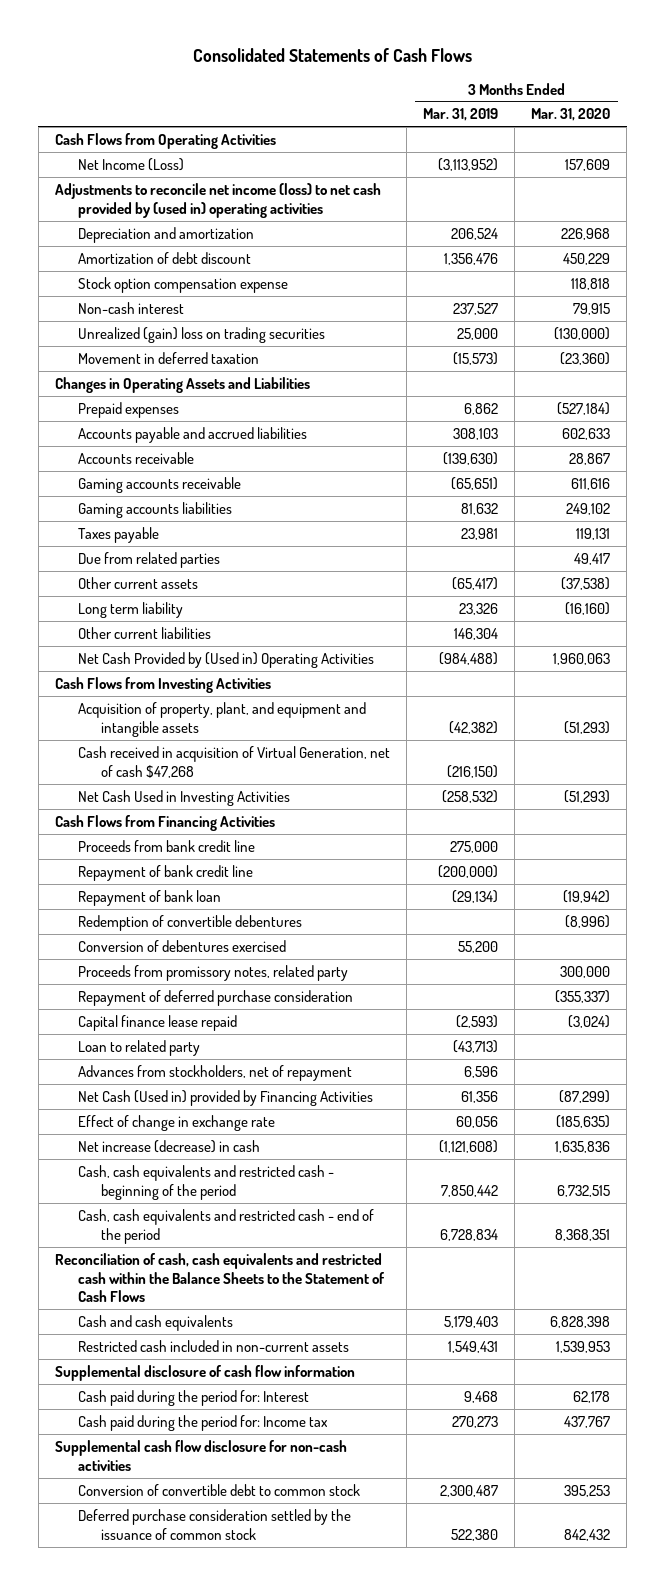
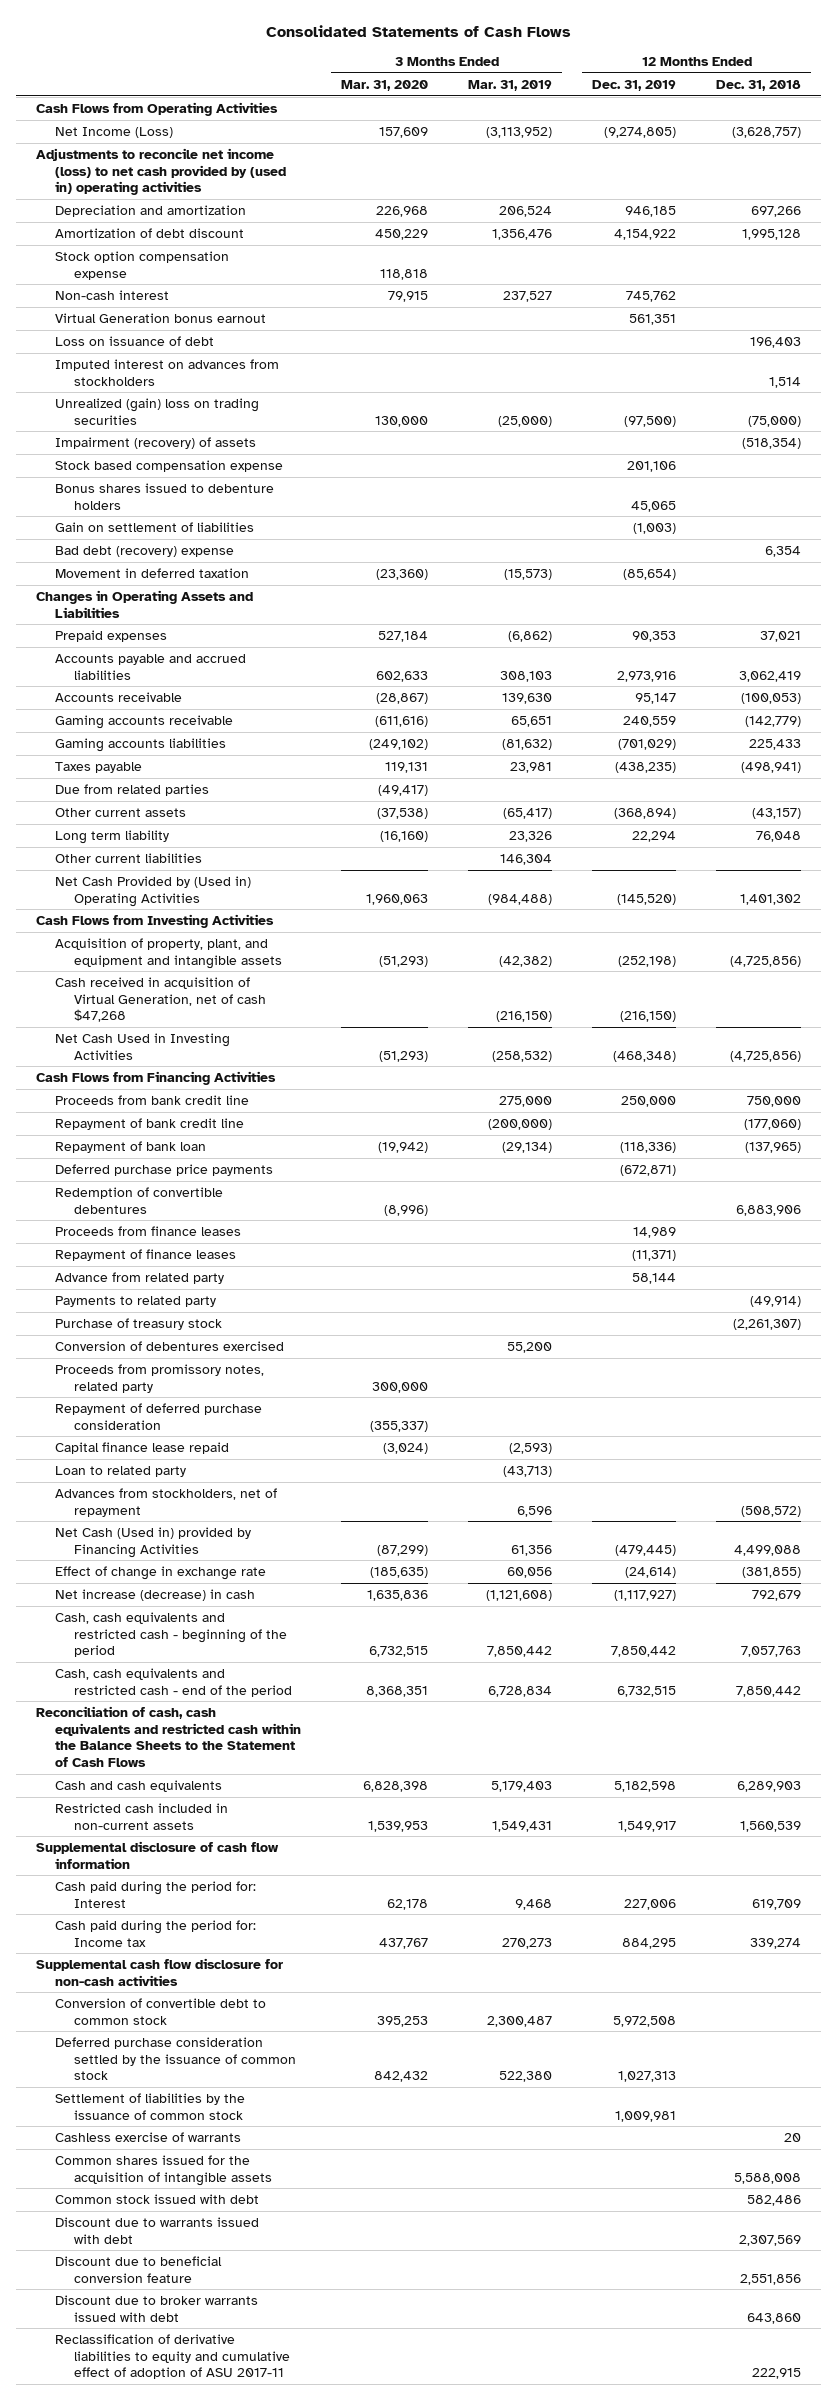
- | 3 Months Ended Mar. 31, 2019 | 3 Months Ended Mar. 31, 2020
+ | 3 Months Ended Mar. 31, 2020 | 3 Months Ended Mar. 31, 2019 | 12 Months Ended Dec. 31, 2019 | 12 Months Ended Dec. 31, 2018
- Unrealized (gain) loss on trading securities | 25,000 | (130,000)
+ Virtual Generation bonus earnout | | | 561,351 |
+ Loss on issuance of debt | | | | 196,403
+ Imputed interest on advances from stockholders | | | | 1,514
+ Unrealized (gain) loss on trading securities | 130,000 | (25,000) | (97,500) | (75,000)
+ Impairment (recovery) of assets | | | | (518,354)
+ Stock based compensation expense | | | 201,106 |
+ Bonus shares issued to debenture holders | | | 45,065 |
+ Gain on settlement of liabilities | | | (1,003) |
+ Bad debt (recovery) expense | | | | 6,354
- Prepaid expenses | 6,862 | (527,184)
+ Prepaid expenses | 527,184 | (6,862) | 90,353 | 37,021
- Accounts receivable | (139,630) | 28,867
- Gaming accounts receivable | (65,651) | 611,616
- Gaming accounts liabilities | 81,632 | 249,102
+ Accounts receivable | (28,867) | 139,630 | 95,147 | (100,053)
+ Gaming accounts receivable | (611,616) | 65,651 | 240,559 | (142,779)
+ Gaming accounts liabilities | (249,102) | (81,632) | (701,029) | 225,433
- Due from related parties | | 49,417
+ Due from related parties | (49,417) | | |
+ Deferred purchase price payments | | | (672,871) |
+ Proceeds from finance leases | | | 14,989 |
+ Repayment of finance leases | | | (11,371) |
+ Advance from related party | | | 58,144 |
+ Payments to related party | | | | (49,914)
+ Purchase of treasury stock | | | | (2,261,307)
+ Settlement of liabilities by the issuance of common stock | | | 1,009,981 |
+ Cashless exercise of warrants | | | | 20
+ Common shares issued for the acquisition of intangible assets | | | | 5,588,008
+ Common stock issued with debt | | | | 582,486
+ Discount due to warrants issued with debt | | | | 2,307,569
+ Discount due to beneficial conversion feature | | | | 2,551,856
+ Discount due to broker warrants issued with debt | | | | 643,860
+ Reclassification of derivative liabilities to equity and cumulative effect of adoption of ASU 2017-11 | | | | 222,915

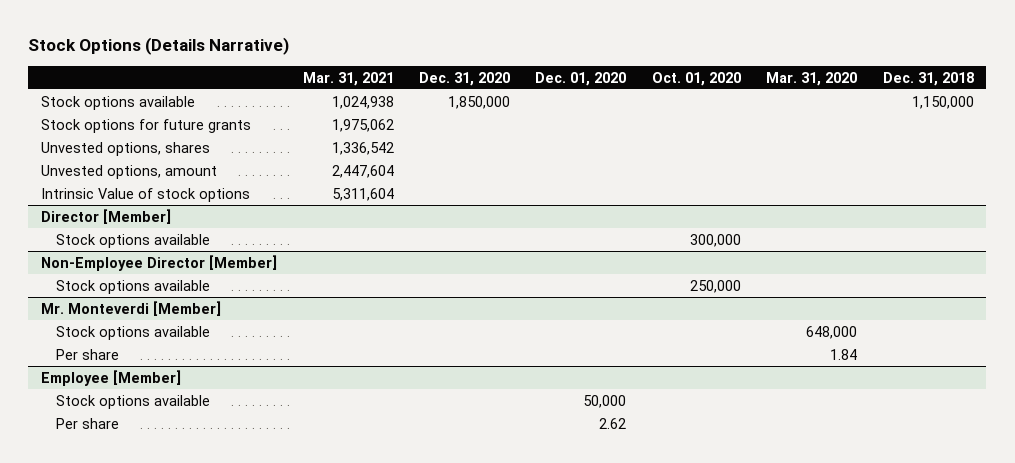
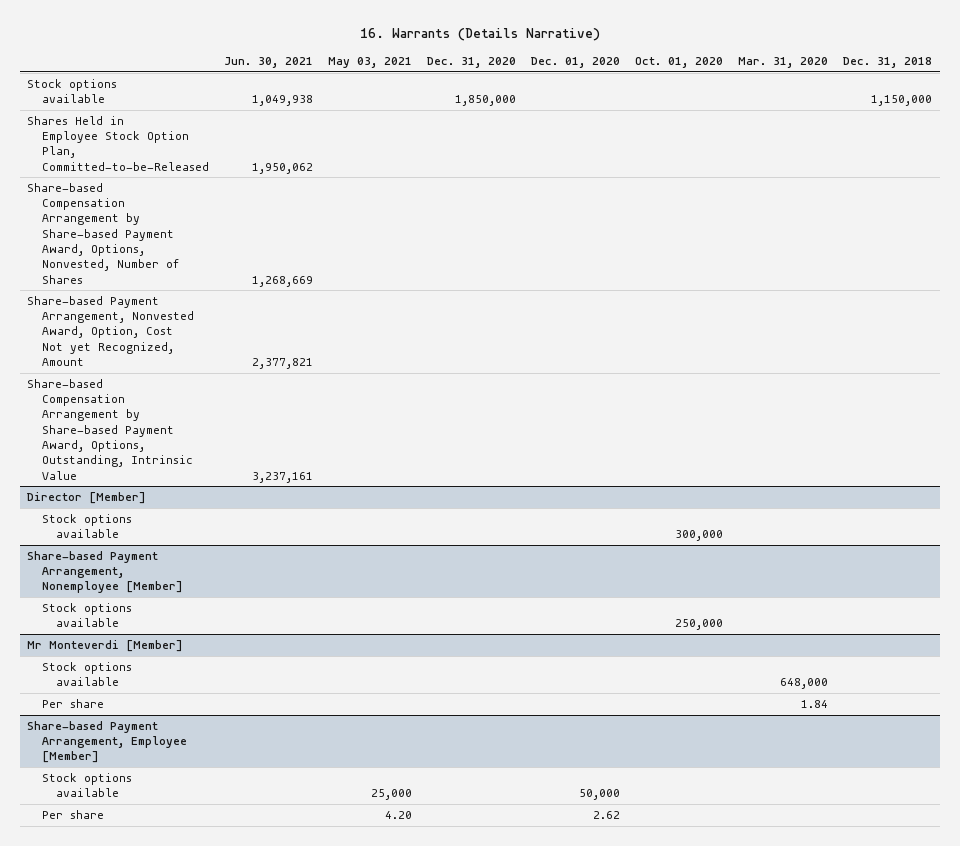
- Stock Options (Details Narrative)
+ 16. Warrants (Details Narrative)
- | Mar. 31, 2021 | Dec. 31, 2020 | Dec. 01, 2020 | Oct. 01, 2020 | Mar. 31, 2020 | Dec. 31, 2018
+ | Jun. 30, 2021 | May 03, 2021 | Dec. 31, 2020 | Dec. 01, 2020 | Oct. 01, 2020 | Mar. 31, 2020 | Dec. 31, 2018
- Stock options for future grants | 1,975,062 | | | | |
- Unvested options, shares | 1,336,542 | | | | |
- Unvested options, amount | 2,447,604 | | | | |
- Intrinsic Value of stock options | 5,311,604 | | | | |
+ Shares Held in Employee Stock Option Plan, Committed-to-be-Released | 1,950,062 | | | | | |
+ Share-based Compensation Arrangement by Share-based Payment Award, Options, Nonvested, Number of Shares | 1,268,669 | | | | | |
+ Share-based Payment Arrangement, Nonvested Award, Option, Cost Not yet Recognized, Amount | 2,377,821 | | | | | |
+ Share-based Compensation Arrangement by Share-based Payment Award, Options, Outstanding, Intrinsic Value | 3,237,161 | | | | | |
- Non-Employee Director [Member]
+ Share-based Payment Arrangement, Nonemployee [Member]
- Mr. Monteverdi [Member]
+ Mr Monteverdi [Member]
- Employee [Member]
+ Share-based Payment Arrangement, Employee [Member]

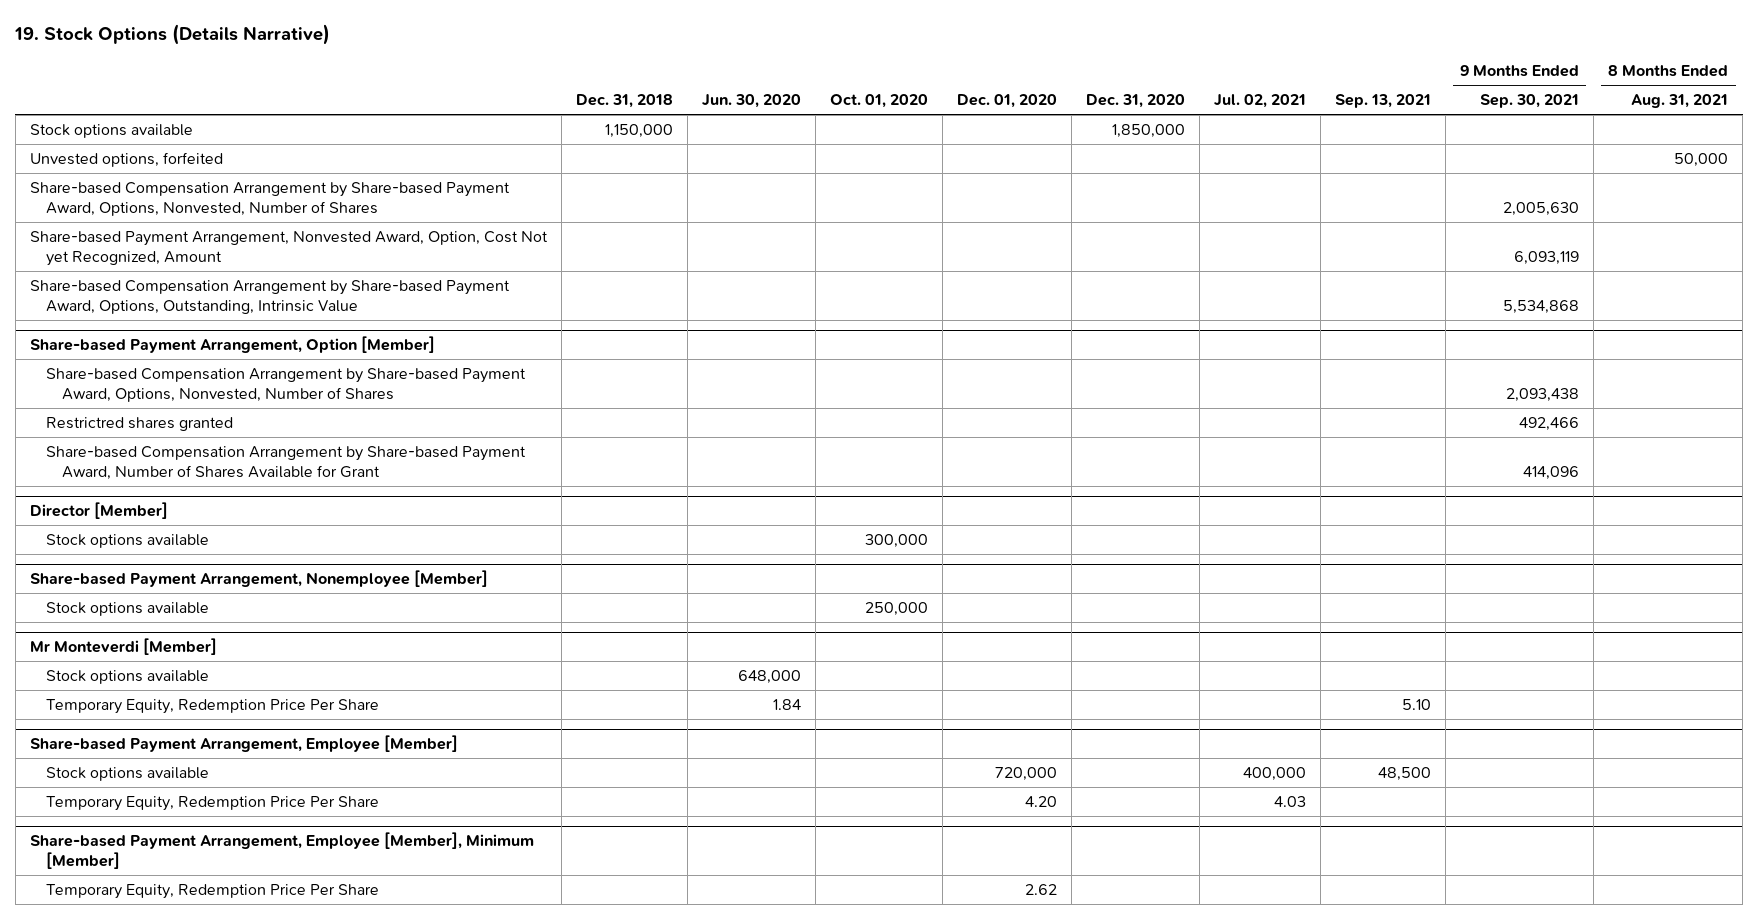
- 16. Warrants (Details Narrative)
+ 19. Stock Options (Details Narrative)
- | Jun. 30, 2021 | May 03, 2021 | Dec. 31, 2020 | Dec. 01, 2020 | Oct. 01, 2020 | Mar. 31, 2020 | Dec. 31, 2018
+ | Dec. 31, 2018 | Jun. 30, 2020 | Oct. 01, 2020 | Dec. 01, 2020 | Dec. 31, 2020 | Jul. 02, 2021 | Sep. 13, 2021 | 9 Months Ended Sep. 30, 2021 | 8 Months Ended Aug. 31, 2021
- Shares Held in Employee Stock Option Plan, Committed-to-be-Released | 1,950,062 | | | | | |
+ Unvested options, forfeited | | | | | | | | | 50,000
+ Share-based Payment Arrangement, Option [Member]
+ Share-based Compensation Arrangement by Share-based Payment Award, Options, Nonvested, Number of Shares | | | | | | | | 2,093,438 |
+ Restrictred shares granted | | | | | | | | 492,466 |
+ Share-based Compensation Arrangement by Share-based Payment Award, Number of Shares Available for Grant | | | | | | | | 414,096 |
@ Mr Monteverdi [Member]
- Per share | | | | | | 1.84 |
+ Temporary Equity, Redemption Price Per Share | | 1.84 | | | | | 5.10 | |
@ Share-based Payment Arrangement, Employee [Member]
- Stock options available | | 25,000 | | 50,000 | | |
- Per share | | 4.20 | | 2.62 | | |
+ Stock options available | | | | 720,000 | | 400,000 | 48,500 | |
+ Temporary Equity, Redemption Price Per Share | | | | 4.20 | | 4.03 | | |
+ Share-based Payment Arrangement, Employee [Member], Minimum [Member]
+ Temporary Equity, Redemption Price Per Share | | | | 2.62 | | | | |

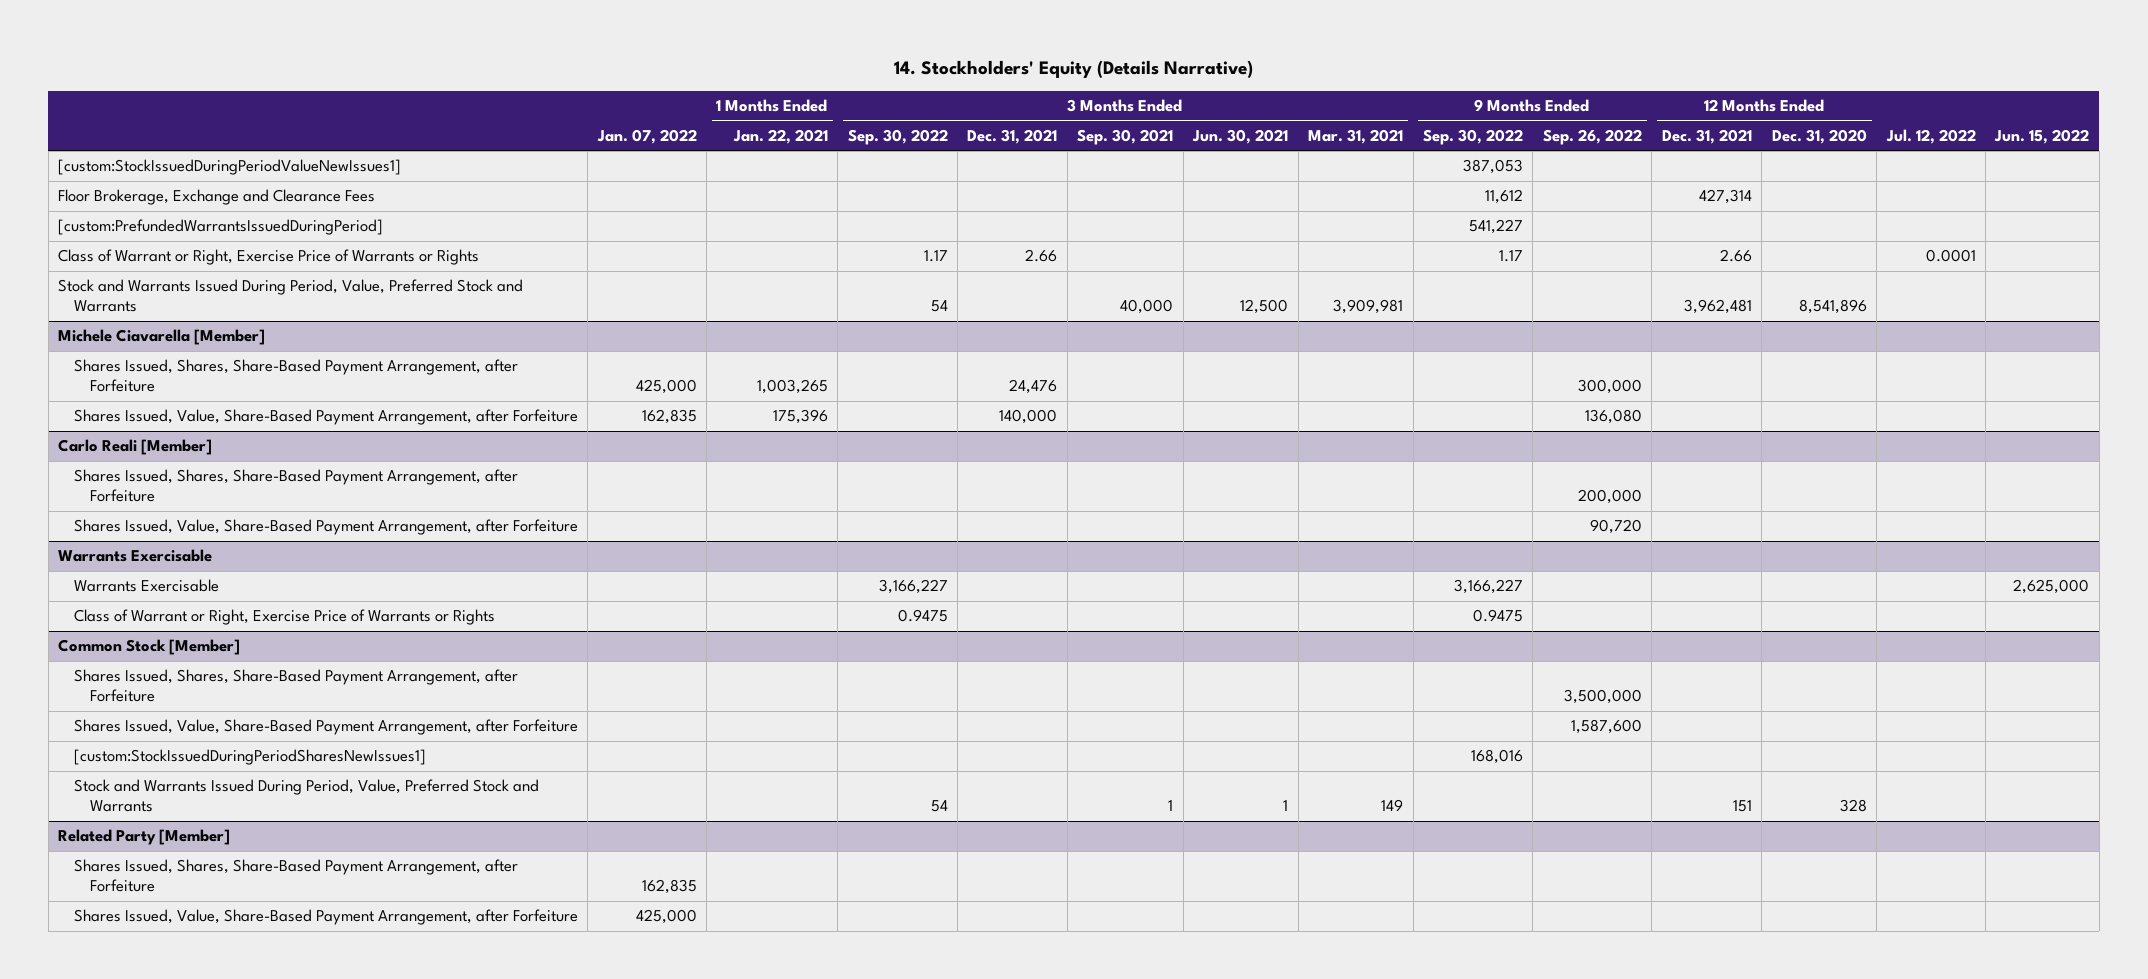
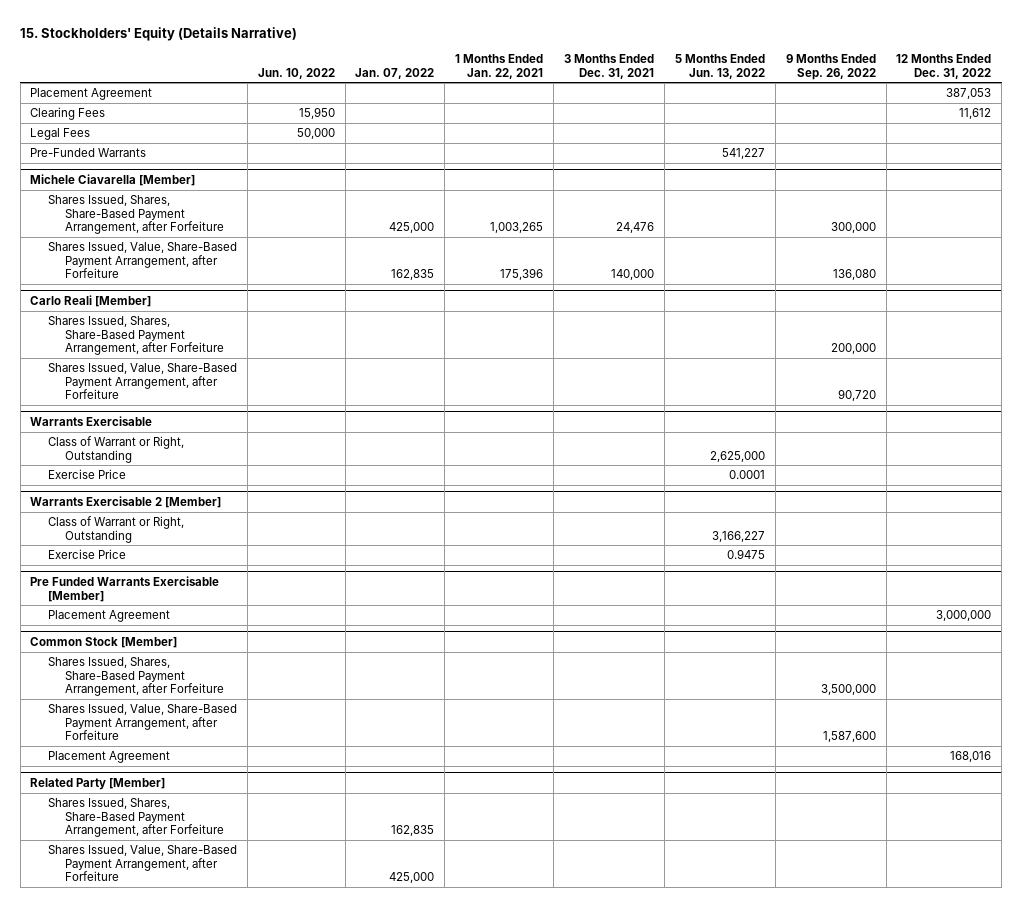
- 14. Stockholders' Equity (Details Narrative)
+ 15. Stockholders' Equity (Details Narrative)
- | Jan. 07, 2022 | 1 Months Ended Jan. 22, 2021 | 3 Months Ended Sep. 30, 2022 | 3 Months Ended Dec. 31, 2021 | 3 Months Ended Sep. 30, 2021 | 3 Months Ended Jun. 30, 2021 | 3 Months Ended Mar. 31, 2021 | 9 Months Ended Sep. 30, 2022 | 9 Months Ended Sep. 26, 2022 | 12 Months Ended Dec. 31, 2021 | 12 Months Ended Dec. 31, 2020 | Jul. 12, 2022 | Jun. 15, 2022
+ | Jun. 10, 2022 | Jan. 07, 2022 | 1 Months Ended Jan. 22, 2021 | 3 Months Ended Dec. 31, 2021 | 5 Months Ended Jun. 13, 2022 | 9 Months Ended Sep. 26, 2022 | 12 Months Ended Dec. 31, 2022
- [custom:StockIssuedDuringPeriodValueNewIssues1] | | | | | | | | 387,053 | | | | |
- Floor Brokerage, Exchange and Clearance Fees | | | | | | | | 11,612 | | 427,314 | | |
- [custom:PrefundedWarrantsIssuedDuringPeriod] | | | | | | | | 541,227 | | | | |
- Class of Warrant or Right, Exercise Price of Warrants or Rights | | | 1.17 | 2.66 | | | | 1.17 | | 2.66 | | 0.0001 |
- Stock and Warrants Issued During Period, Value, Preferred Stock and Warrants | | | 54 | | 40,000 | 12,500 | 3,909,981 | | | 3,962,481 | 8,541,896 | |
+ Placement Agreement | | | | | | | 387,053
+ Clearing Fees | 15,950 | | | | | | 11,612
+ Legal Fees | 50,000 | | | | | |
+ Pre-Funded Warrants | | | | | 541,227 | |
@ Warrants Exercisable
- Warrants Exercisable | | | 3,166,227 | | | | | 3,166,227 | | | | | 2,625,000
- Class of Warrant or Right, Exercise Price of Warrants or Rights | | | 0.9475 | | | | | 0.9475 | | | | |
+ Class of Warrant or Right, Outstanding | | | | | 2,625,000 | |
+ Exercise Price | | | | | 0.0001 | |
+ Warrants Exercisable 2 [Member]
+ Class of Warrant or Right, Outstanding | | | | | 3,166,227 | |
+ Exercise Price | | | | | 0.9475 | |
+ Pre Funded Warrants Exercisable [Member]
+ Placement Agreement | | | | | | | 3,000,000
@ Common Stock [Member]
- [custom:StockIssuedDuringPeriodSharesNewIssues1] | | | | | | | | 168,016 | | | | |
- Stock and Warrants Issued During Period, Value, Preferred Stock and Warrants | | | 54 | | 1 | 1 | 149 | | | 151 | 328 | |
+ Placement Agreement | | | | | | | 168,016

